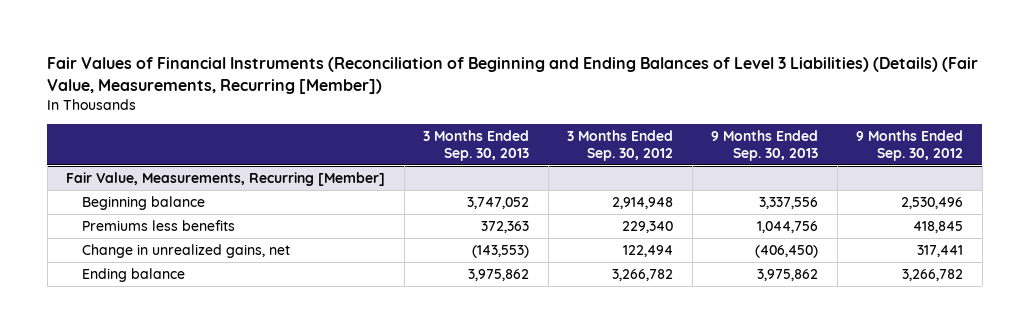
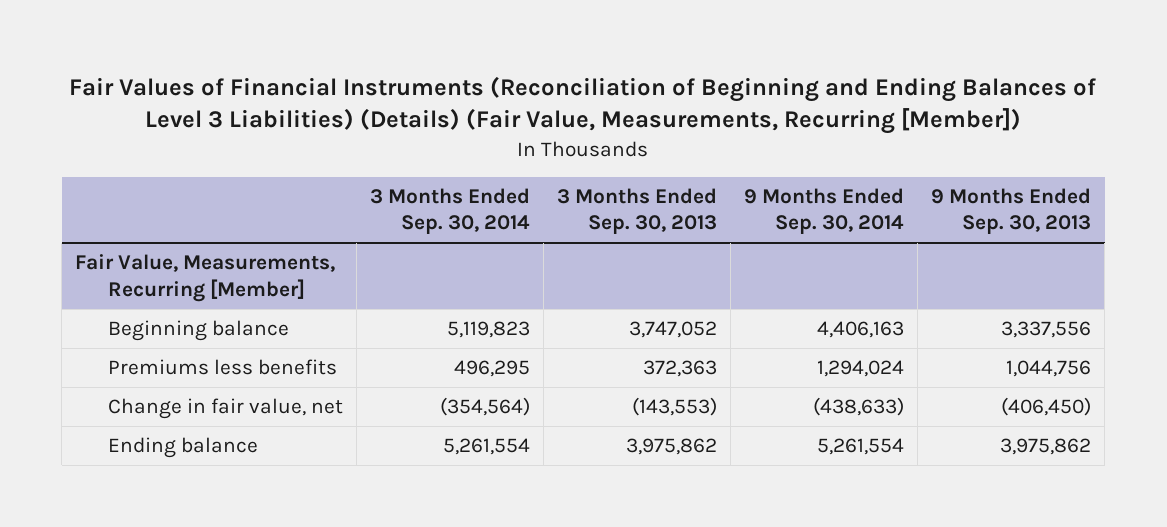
- | 3 Months Ended Sep. 30, 2013 | 3 Months Ended Sep. 30, 2012 | 9 Months Ended Sep. 30, 2013 | 9 Months Ended Sep. 30, 2012
+ | 3 Months Ended Sep. 30, 2014 | 3 Months Ended Sep. 30, 2013 | 9 Months Ended Sep. 30, 2014 | 9 Months Ended Sep. 30, 2013
@ Fair Value, Measurements, Recurring [Member]
- Change in unrealized gains, net | (143,553) | 122,494 | (406,450) | 317,441
+ Change in fair value, net | (354,564) | (143,553) | (438,633) | (406,450)

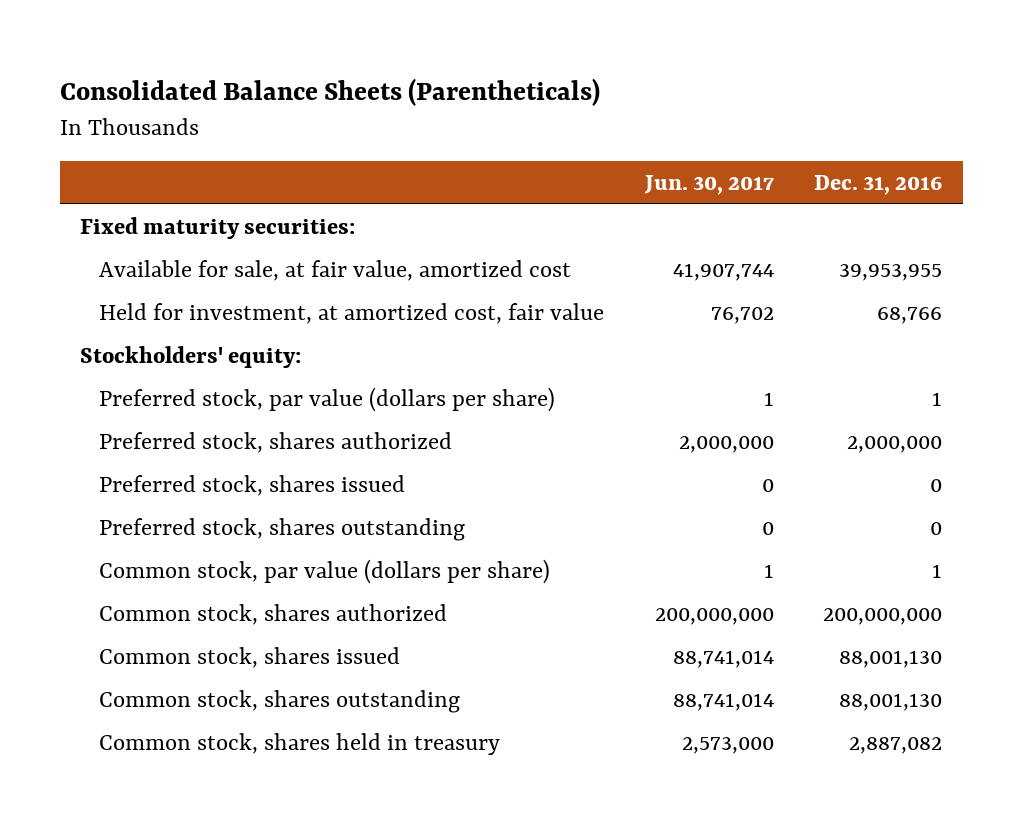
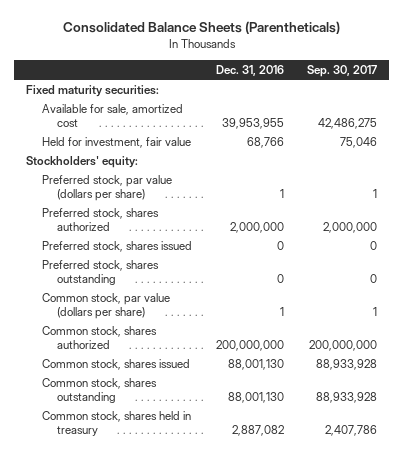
- | Jun. 30, 2017 | Dec. 31, 2016
+ | Dec. 31, 2016 | Sep. 30, 2017
- Available for sale, at fair value, amortized cost | 41,907,744 | 39,953,955
- Held for investment, at amortized cost, fair value | 76,702 | 68,766
+ Available for sale, amortized cost | 39,953,955 | 42,486,275
+ Held for investment, fair value | 68,766 | 75,046

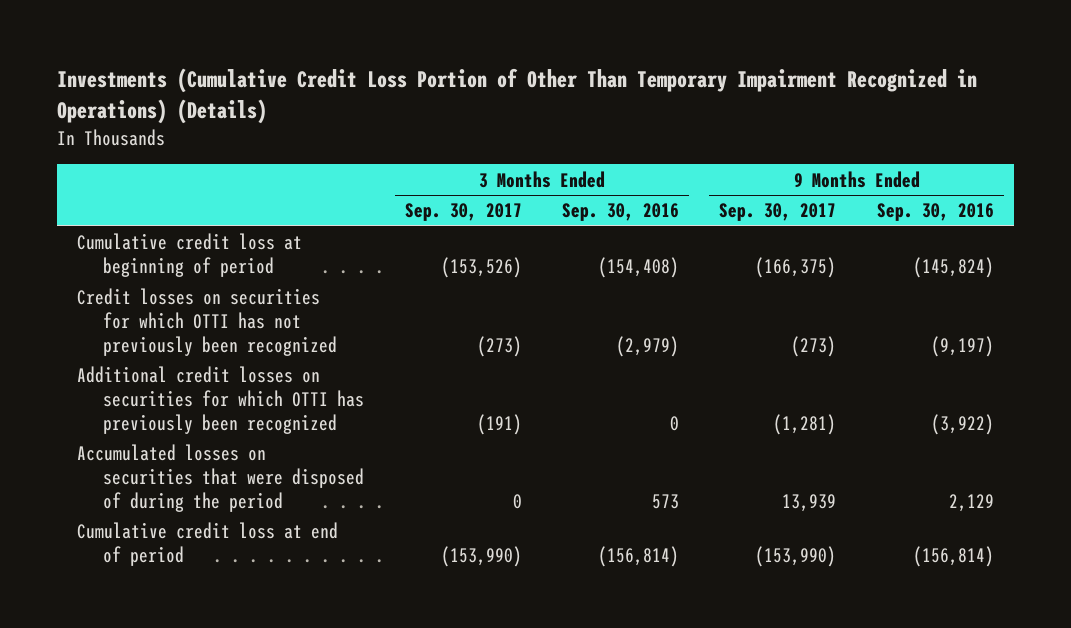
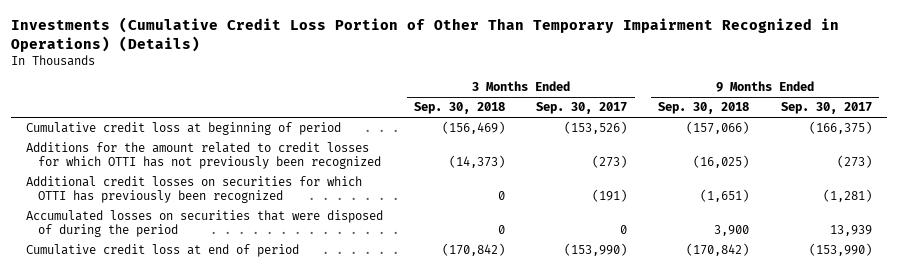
- | 3 Months Ended Sep. 30, 2017 | 3 Months Ended Sep. 30, 2016 | 9 Months Ended Sep. 30, 2017 | 9 Months Ended Sep. 30, 2016
+ | 3 Months Ended Sep. 30, 2018 | 3 Months Ended Sep. 30, 2017 | 9 Months Ended Sep. 30, 2018 | 9 Months Ended Sep. 30, 2017
- Credit losses on securities for which OTTI has not previously been recognized | (273) | (2,979) | (273) | (9,197)
+ Additions for the amount related to credit losses for which OTTI has not previously been recognized | (14,373) | (273) | (16,025) | (273)

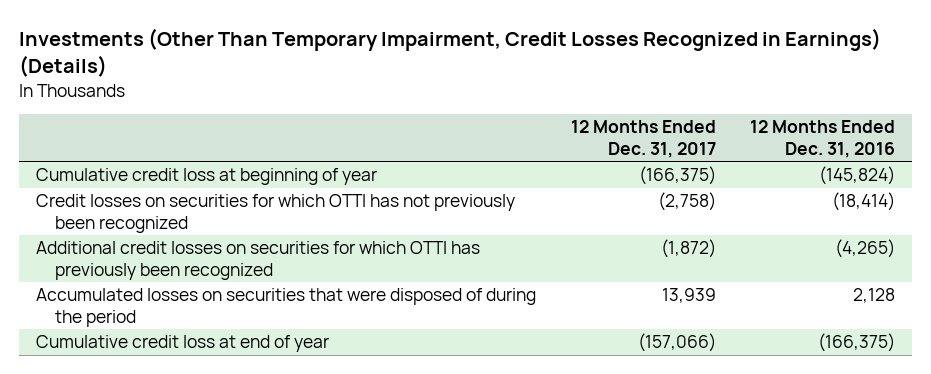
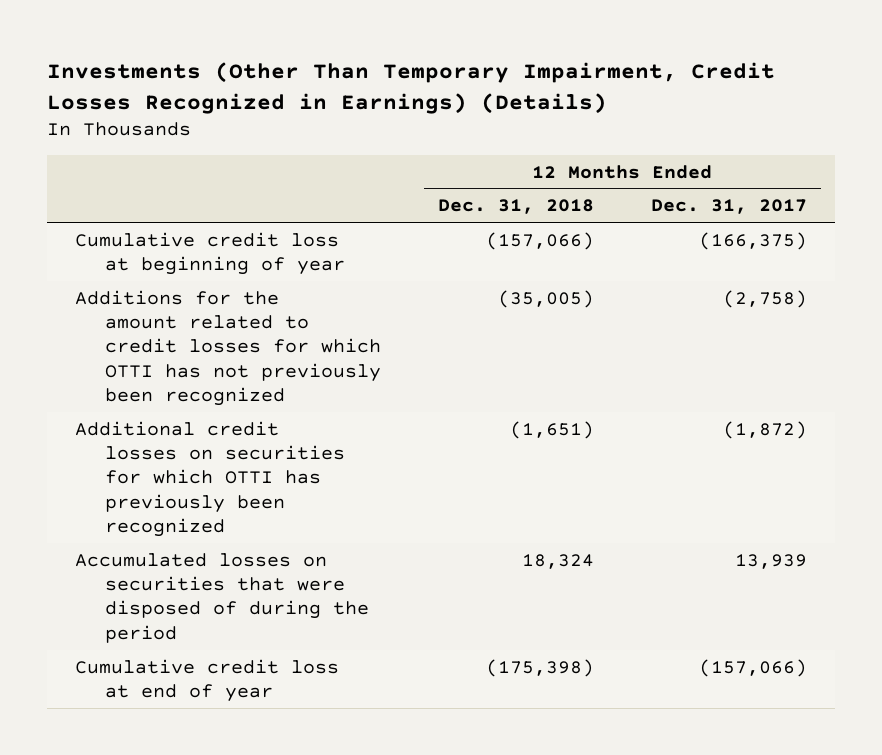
- | 12 Months Ended Dec. 31, 2017 | 12 Months Ended Dec. 31, 2016
+ | 12 Months Ended Dec. 31, 2018 | 12 Months Ended Dec. 31, 2017
- Credit losses on securities for which OTTI has not previously been recognized | (2,758) | (18,414)
+ Additions for the amount related to credit losses for which OTTI has not previously been recognized | (35,005) | (2,758)

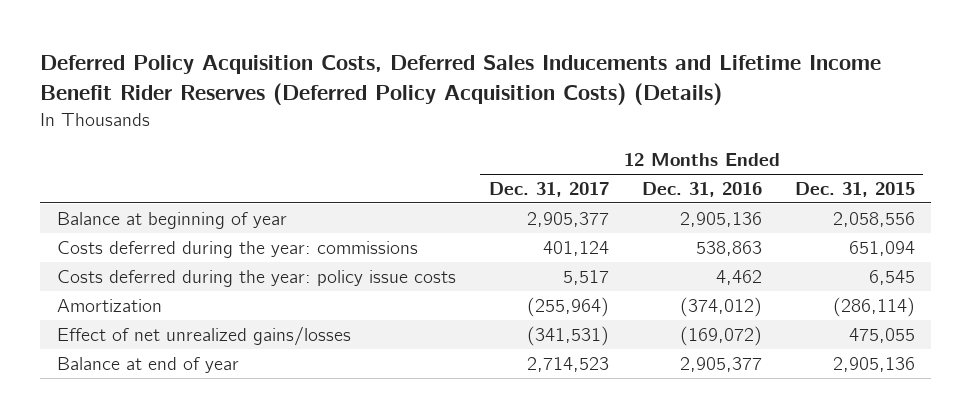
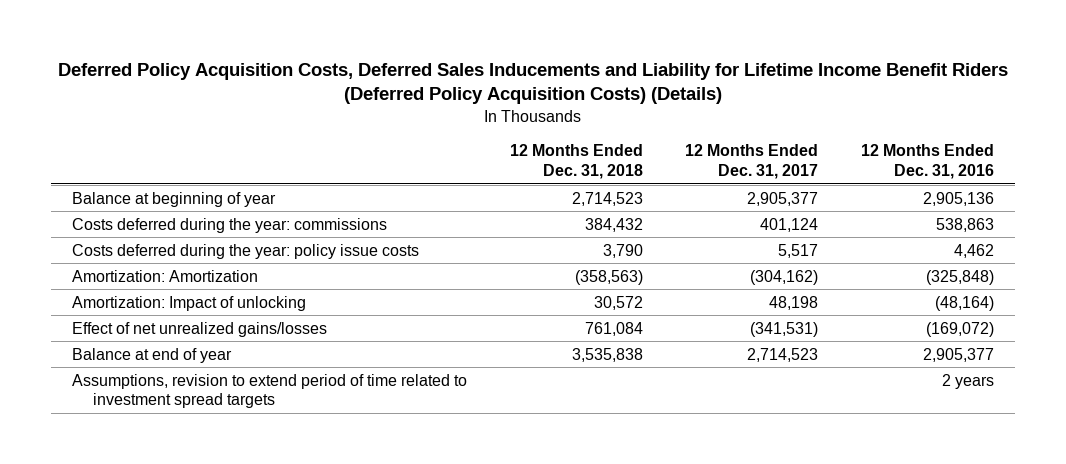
- Deferred Policy Acquisition Costs, Deferred Sales Inducements and Lifetime Income Benefit Rider Reserves (Deferred Policy Acquisition Costs) (Details)
+ Deferred Policy Acquisition Costs, Deferred Sales Inducements and Liability for Lifetime Income Benefit Riders (Deferred Policy Acquisition Costs) (Details)
- | 12 Months Ended Dec. 31, 2017 | 12 Months Ended Dec. 31, 2016 | 12 Months Ended Dec. 31, 2015
+ | 12 Months Ended Dec. 31, 2018 | 12 Months Ended Dec. 31, 2017 | 12 Months Ended Dec. 31, 2016
- Amortization | (255,964) | (374,012) | (286,114)
+ Amortization: Amortization | (358,563) | (304,162) | (325,848)
+ Amortization: Impact of unlocking | 30,572 | 48,198 | (48,164)
+ Assumptions, revision to extend period of time related to investment spread targets | | | 2 years

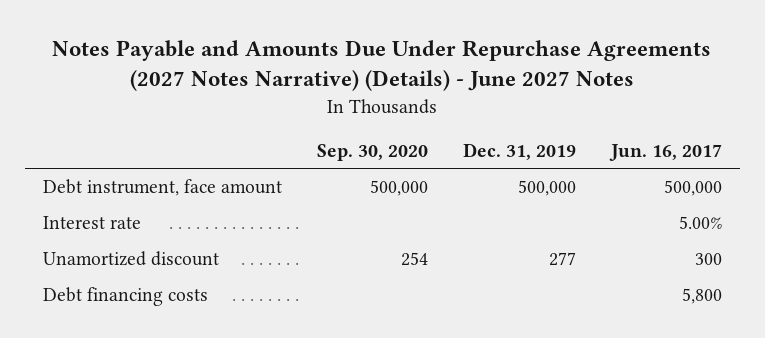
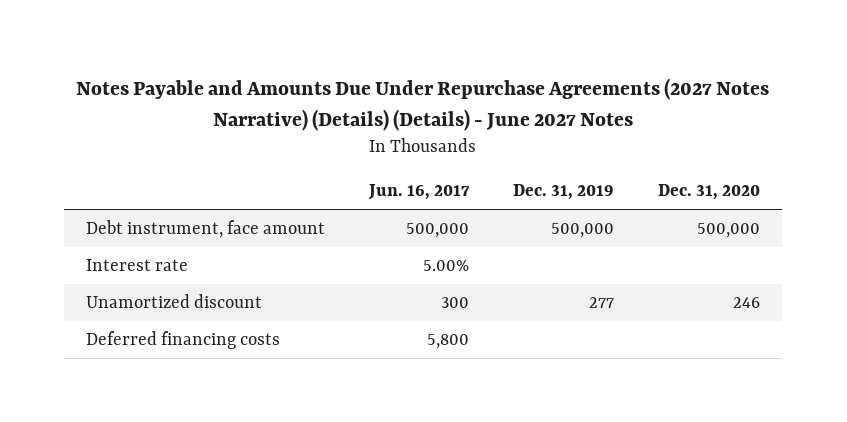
- Notes Payable and Amounts Due Under Repurchase Agreements (2027 Notes Narrative) (Details) - June 2027 Notes
+ Notes Payable and Amounts Due Under Repurchase Agreements (2027 Notes Narrative) (Details) (Details) - June 2027 Notes
- | Sep. 30, 2020 | Dec. 31, 2019 | Jun. 16, 2017
+ | Jun. 16, 2017 | Dec. 31, 2019 | Dec. 31, 2020
- Debt financing costs | | | 5,800
+ Deferred financing costs | 5,800 | |

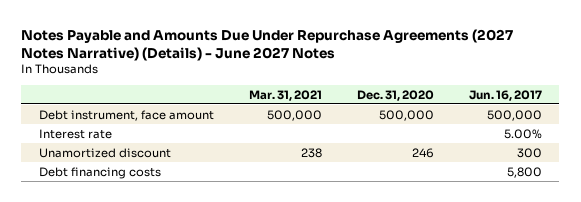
- Notes Payable and Amounts Due Under Repurchase Agreements (2027 Notes Narrative) (Details) (Details) - June 2027 Notes
+ Notes Payable and Amounts Due Under Repurchase Agreements (2027 Notes Narrative) (Details) - June 2027 Notes
- | Jun. 16, 2017 | Dec. 31, 2019 | Dec. 31, 2020
+ | Mar. 31, 2021 | Dec. 31, 2020 | Jun. 16, 2017
- Deferred financing costs | 5,800 | |
+ Debt financing costs | | | 5,800

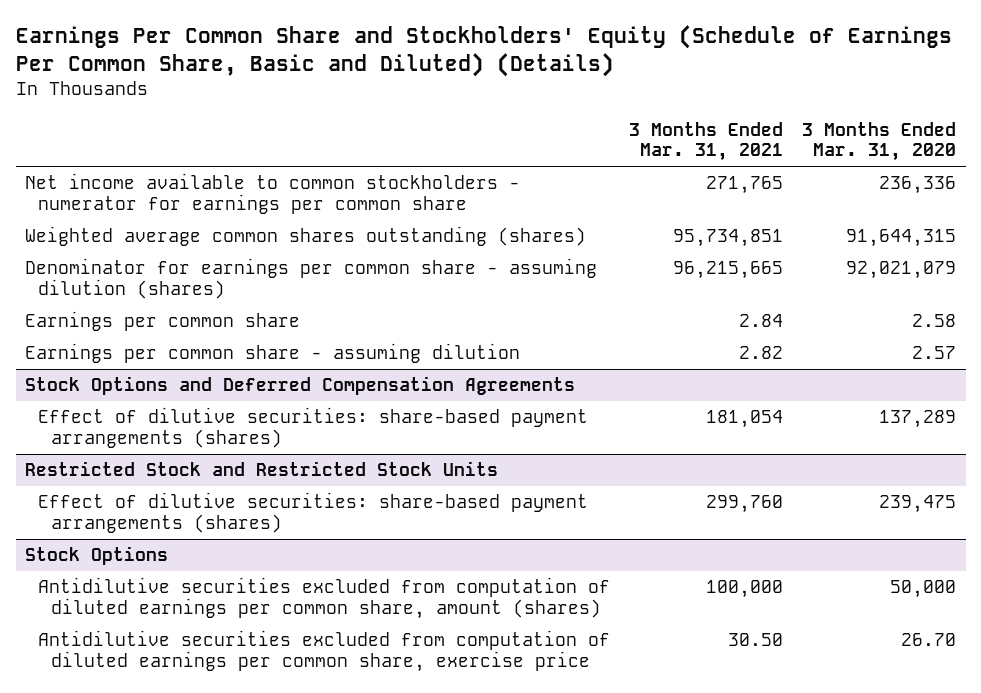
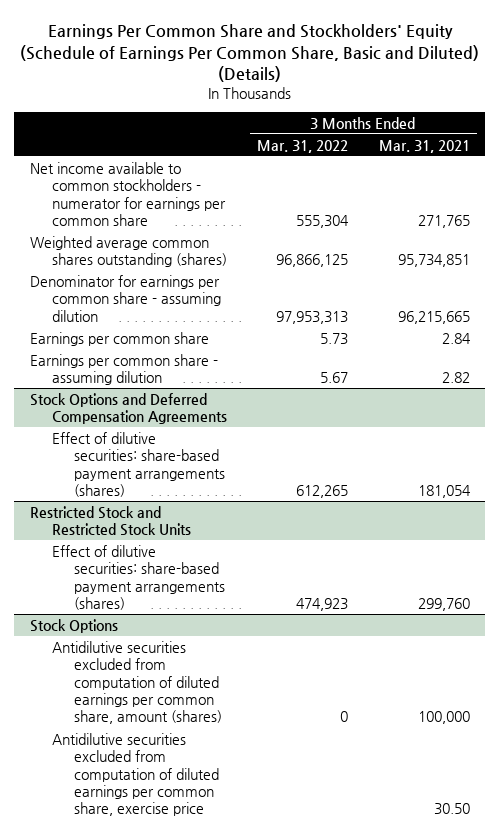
- | 3 Months Ended Mar. 31, 2021 | 3 Months Ended Mar. 31, 2020
+ | 3 Months Ended Mar. 31, 2022 | 3 Months Ended Mar. 31, 2021
- Denominator for earnings per common share - assuming dilution (shares) | 96,215,665 | 92,021,079
+ Denominator for earnings per common share - assuming dilution | 97,953,313 | 96,215,665

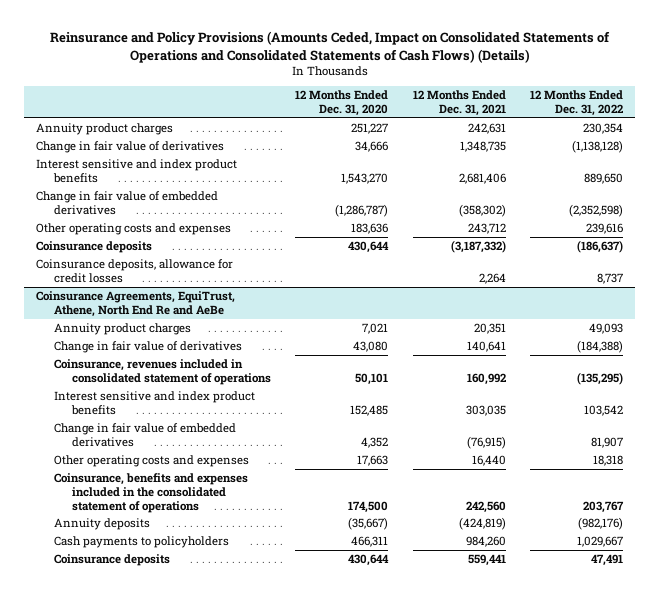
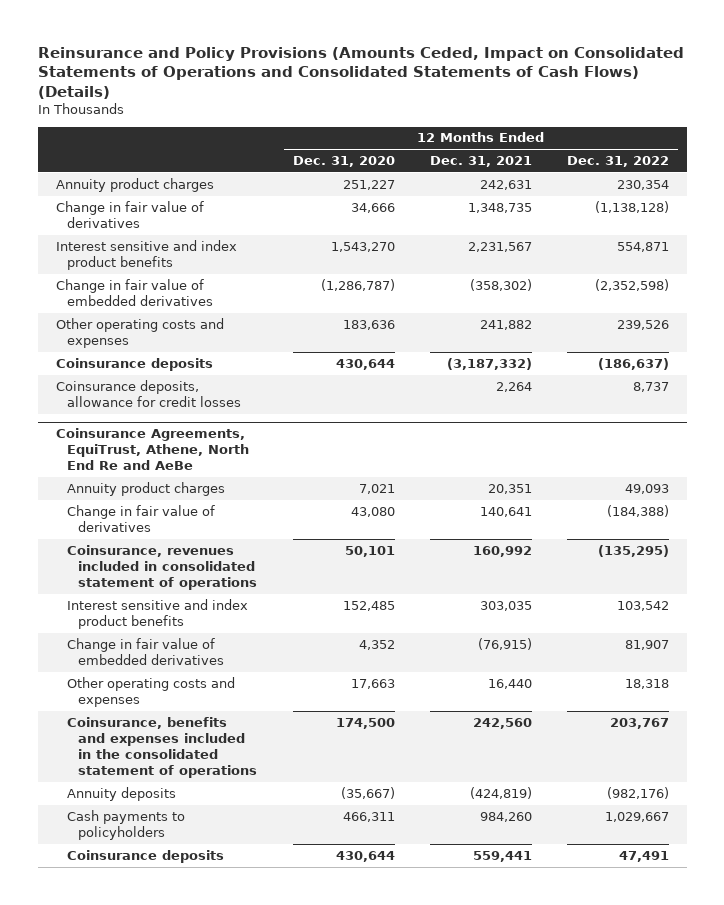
- Interest sensitive and index product benefits | 1,543,270 | 2,681,406 | 889,650
+ Interest sensitive and index product benefits | 1,543,270 | 2,231,567 | 554,871
- Other operating costs and expenses | 183,636 | 243,712 | 239,616
+ Other operating costs and expenses | 183,636 | 241,882 | 239,526

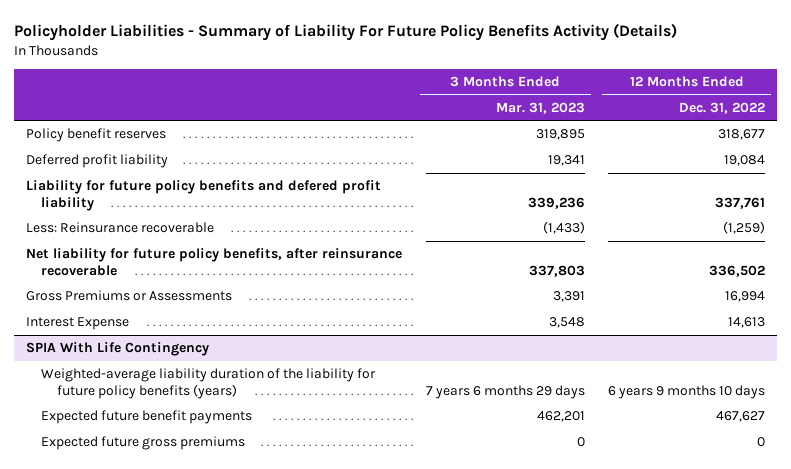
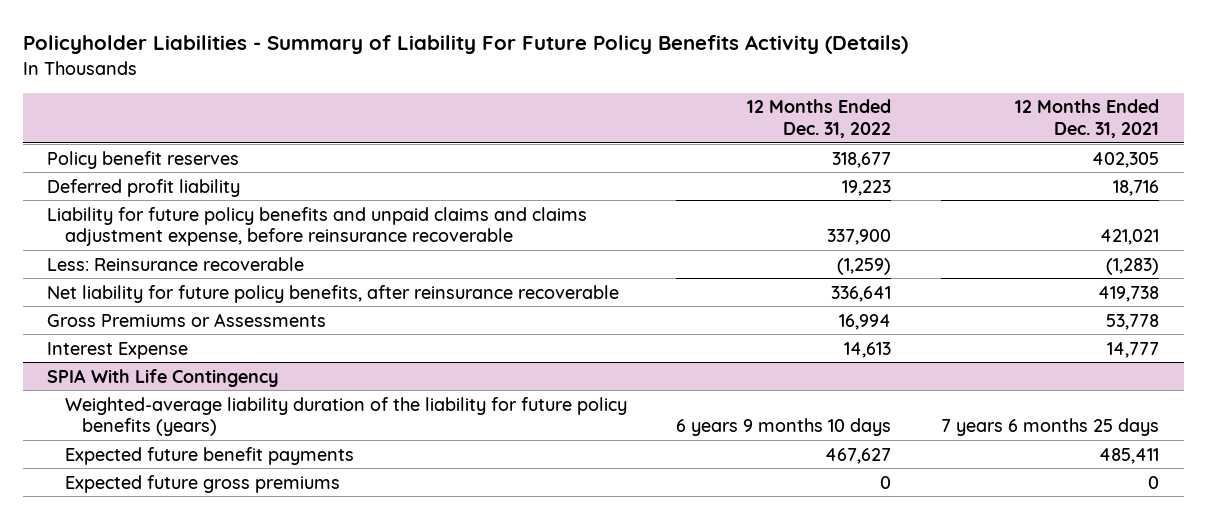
- | 3 Months Ended Mar. 31, 2023 | 12 Months Ended Dec. 31, 2022
+ | 12 Months Ended Dec. 31, 2022 | 12 Months Ended Dec. 31, 2021
- Deferred profit liability | 19,341 | 19,084
- Liability for future policy benefits and defered profit liability | 339,236 | 337,761
+ Deferred profit liability | 19,223 | 18,716
+ Liability for future policy benefits and unpaid claims and claims adjustment expense, before reinsurance recoverable | 337,900 | 421,021
- Net liability for future policy benefits, after reinsurance recoverable | 337,803 | 336,502
+ Net liability for future policy benefits, after reinsurance recoverable | 336,641 | 419,738

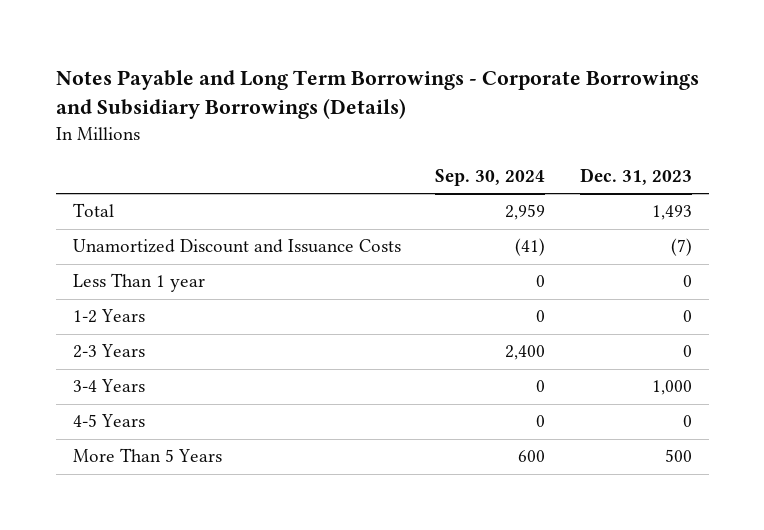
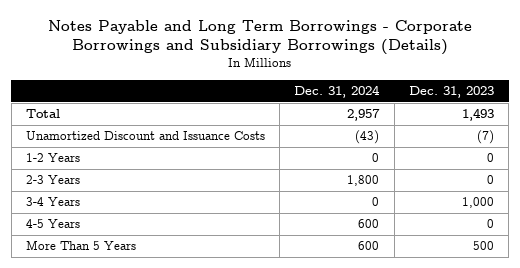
- | Sep. 30, 2024 | Dec. 31, 2023
+ | Dec. 31, 2024 | Dec. 31, 2023
- Less Than 1 year | 0 | 0

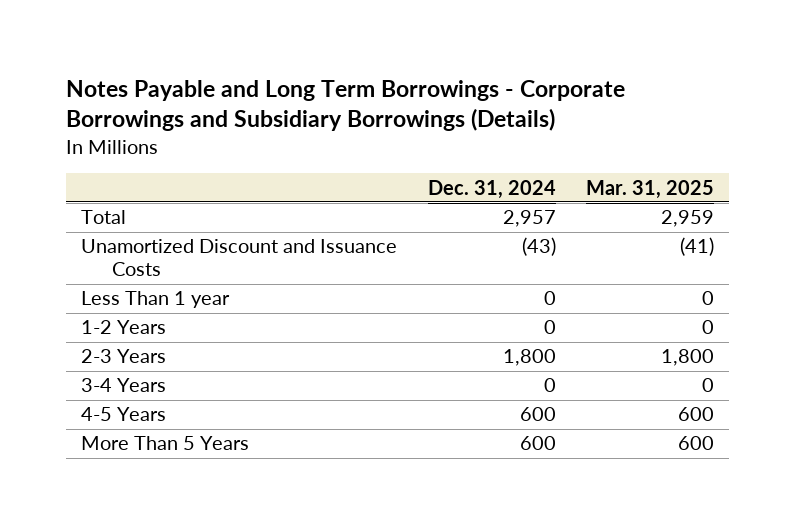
- | Dec. 31, 2024 | Dec. 31, 2023
+ | Dec. 31, 2024 | Mar. 31, 2025
+ Less Than 1 year | 0 | 0

